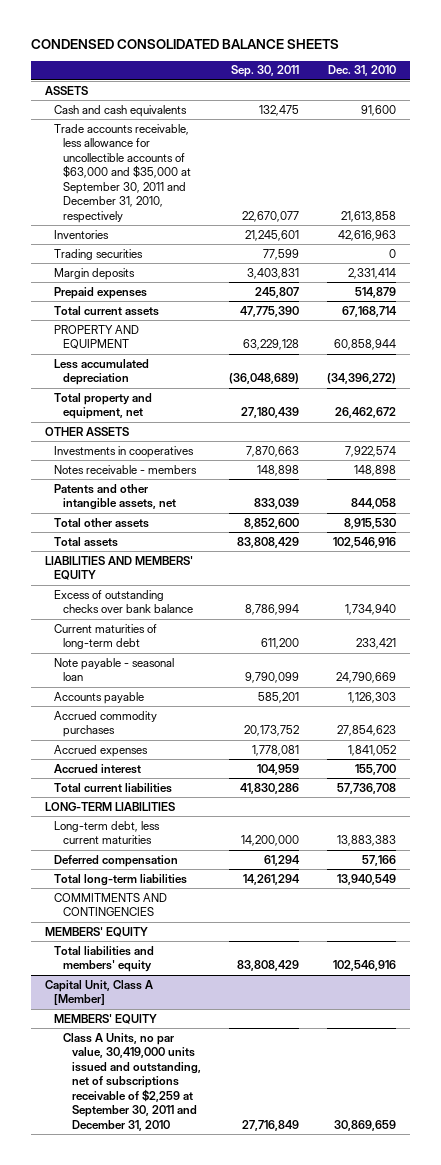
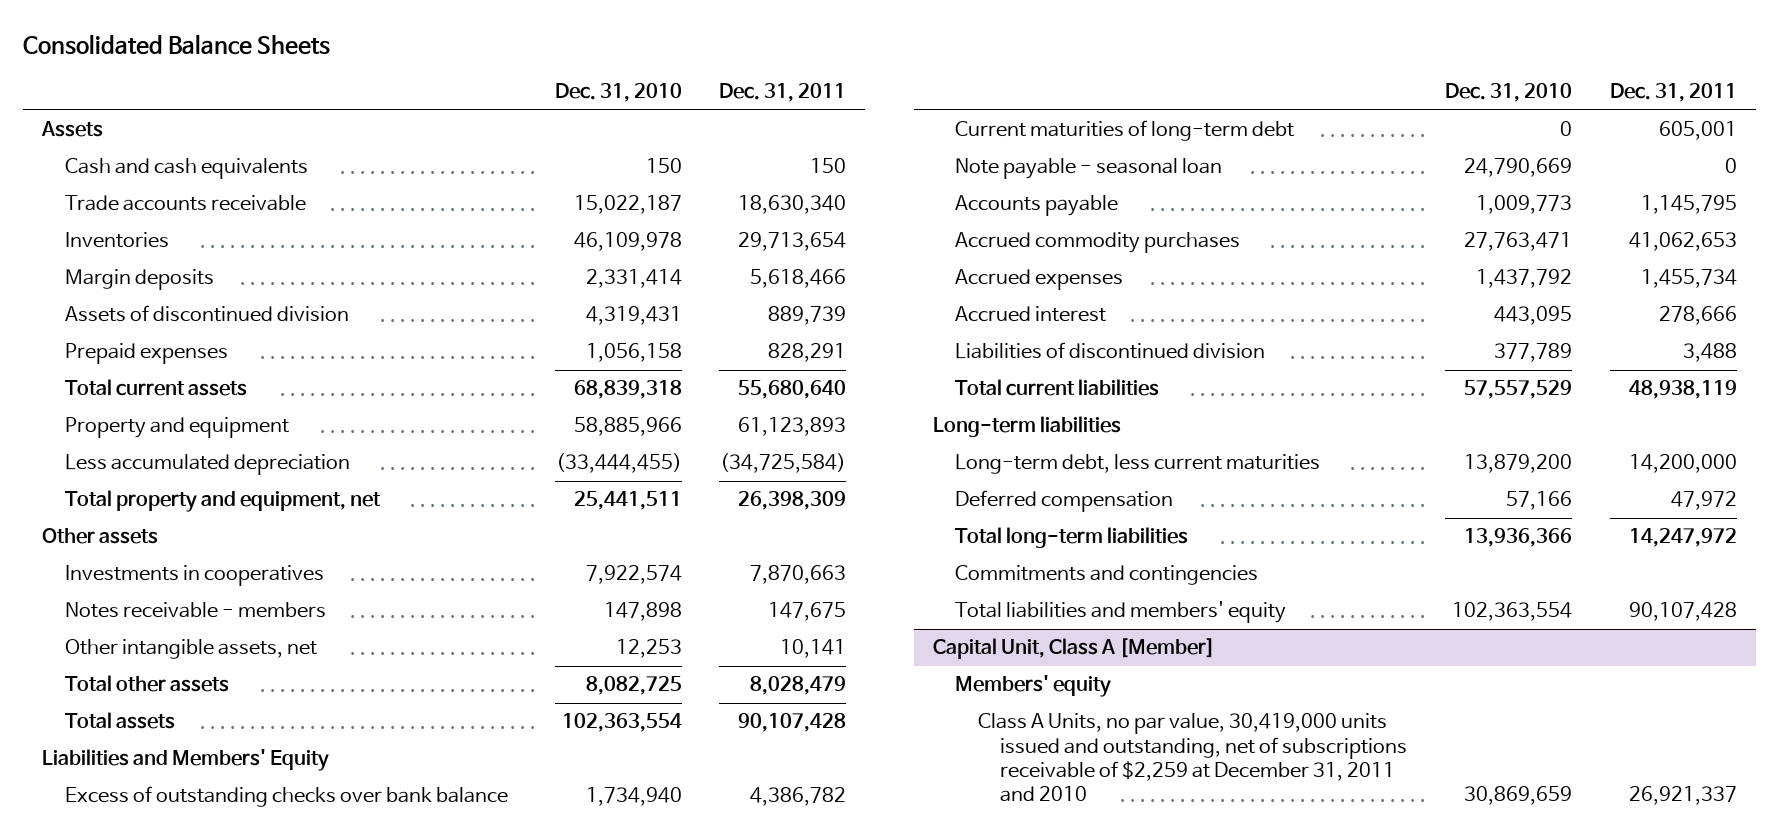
- CONDENSED CONSOLIDATED BALANCE SHEETS
+ Consolidated Balance Sheets
- | Sep. 30, 2011 | Dec. 31, 2010
+ | Dec. 31, 2010 | Dec. 31, 2011
- ASSETS
- Cash and cash equivalents | 132,475 | 91,600
- Trade accounts receivable, less allowance for uncollectible accounts of $63,000 and $35,000 at September 30, 2011 and December 31, 2010, respectively | 22,670,077 | 21,613,858
- Inventories | 21,245,601 | 42,616,963
- Trading securities | 77,599 | 0
+ Assets
+ Cash and cash equivalents | 150 | 150
+ Trade accounts receivable | 15,022,187 | 18,630,340
+ Inventories | 46,109,978 | 29,713,654
- Prepaid expenses | 245,807 | 514,879
- Total current assets | 47,775,390 | 67,168,714
- PROPERTY AND EQUIPMENT | 63,229,128 | 60,858,944
- Less accumulated depreciation | (36,048,689) | (34,396,272)
- Total property and equipment, net | 27,180,439 | 26,462,672
- OTHER ASSETS
+ Assets of discontinued division | 4,319,431 | 889,739
+ Prepaid expenses | 1,056,158 | 828,291
+ Total current assets | 68,839,318 | 55,680,640
+ Property and equipment | 58,885,966 | 61,123,893
+ Less accumulated depreciation | (33,444,455) | (34,725,584)
+ Total property and equipment, net | 25,441,511 | 26,398,309
+ Other assets
- Notes receivable - members | 148,898 | 148,898
- Patents and other intangible assets, net | 833,039 | 844,058
- Total other assets | 8,852,600 | 8,915,530
- Total assets | 83,808,429 | 102,546,916
- LIABILITIES AND MEMBERS' EQUITY
+ Notes receivable - members | 147,898 | 147,675
+ Other intangible assets, net | 12,253 | 10,141
+ Total other assets | 8,082,725 | 8,028,479
+ Total assets | 102,363,554 | 90,107,428
+ Liabilities and Members' Equity
- Current maturities of long-term debt | 611,200 | 233,421
+ Current maturities of long-term debt | 0 | 605,001
- Accounts payable | 585,201 | 1,126,303
- Accrued commodity purchases | 20,173,752 | 27,854,623
- Accrued expenses | 1,778,081 | 1,841,052
- Accrued interest | 104,959 | 155,700
- Total current liabilities | 41,830,286 | 57,736,708
- LONG-TERM LIABILITIES
- Long-term debt, less current maturities | 14,200,000 | 13,883,383
+ Accounts payable | 1,009,773 | 1,145,795
+ Accrued commodity purchases | 27,763,471 | 41,062,653
+ Accrued expenses | 1,437,792 | 1,455,734
+ Accrued interest | 443,095 | 278,666
+ Liabilities of discontinued division | 377,789 | 3,488
+ Total current liabilities | 57,557,529 | 48,938,119
+ Long-term liabilities
+ Long-term debt, less current maturities | 13,879,200 | 14,200,000
- Total long-term liabilities | 14,261,294 | 13,940,549
- COMMITMENTS AND CONTINGENCIES
- MEMBERS' EQUITY
- Total liabilities and members' equity | 83,808,429 | 102,546,916
+ Total long-term liabilities | 13,936,366 | 14,247,972
+ Commitments and contingencies
+ Total liabilities and members' equity | 102,363,554 | 90,107,428
@ Capital Unit, Class A [Member]
- MEMBERS' EQUITY
- Class A Units, no par value, 30,419,000 units issued and outstanding, net of subscriptions receivable of $2,259 at September 30, 2011 and December 31, 2010 | 27,716,849 | 30,869,659
+ Members' equity
+ Class A Units, no par value, 30,419,000 units issued and outstanding, net of subscriptions receivable of $2,259 at December 31, 2011 and 2010 | 30,869,659 | 26,921,337

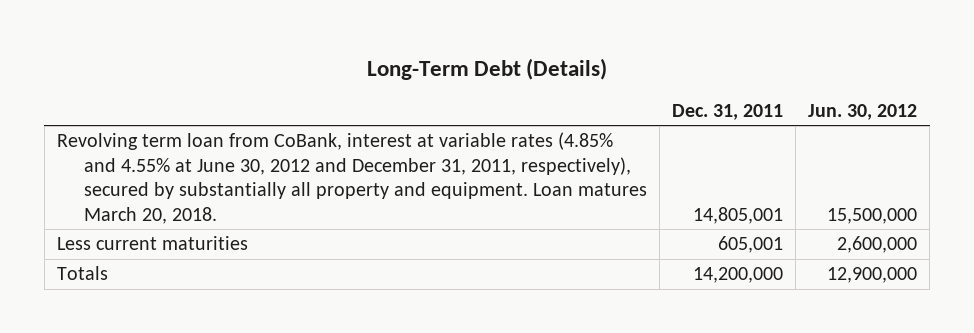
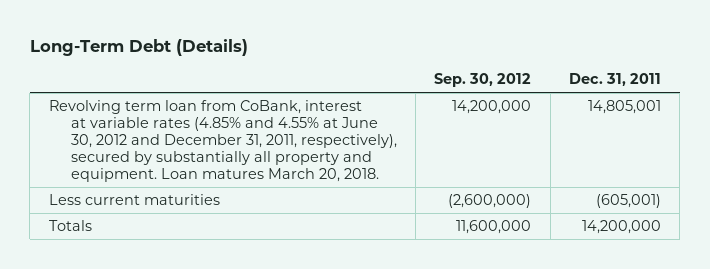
- | Dec. 31, 2011 | Jun. 30, 2012
+ | Sep. 30, 2012 | Dec. 31, 2011
- Less current maturities | 605,001 | 2,600,000
+ Less current maturities | (2,600,000) | (605,001)

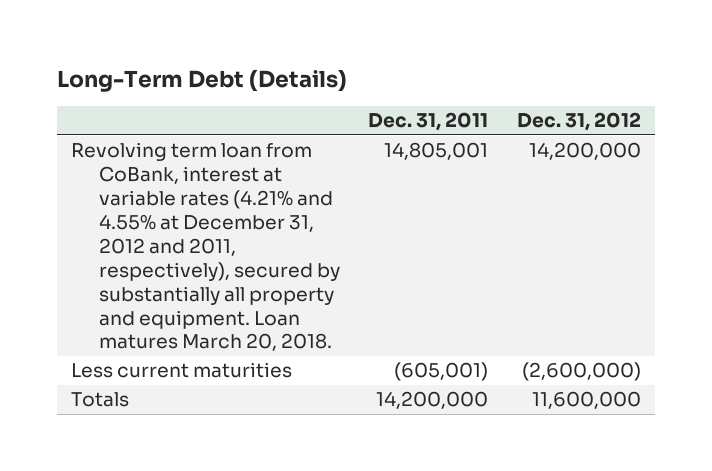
- | Sep. 30, 2012 | Dec. 31, 2011
+ | Dec. 31, 2011 | Dec. 31, 2012
- Revolving term loan from CoBank, interest at variable rates (4.85% and 4.55% at June 30, 2012 and December 31, 2011, respectively), secured by substantially all property and equipment. Loan matures March 20, 2018. | 14,200,000 | 14,805,001
+ Revolving term loan from CoBank, interest at variable rates (4.21% and 4.55% at December 31, 2012 and 2011, respectively), secured by substantially all property and equipment. Loan matures March 20, 2018. | 14,805,001 | 14,200,000

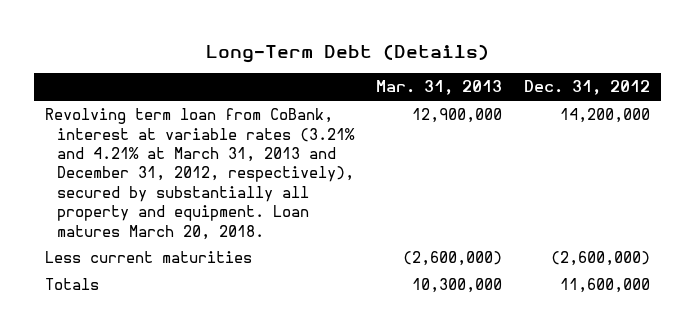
- | Dec. 31, 2011 | Dec. 31, 2012
+ | Mar. 31, 2013 | Dec. 31, 2012
- Revolving term loan from CoBank, interest at variable rates (4.21% and 4.55% at December 31, 2012 and 2011, respectively), secured by substantially all property and equipment. Loan matures March 20, 2018. | 14,805,001 | 14,200,000
+ Revolving term loan from CoBank, interest at variable rates (3.21% and 4.21% at March 31, 2013 and December 31, 2012, respectively), secured by substantially all property and equipment. Loan matures March 20, 2018. | 12,900,000 | 14,200,000

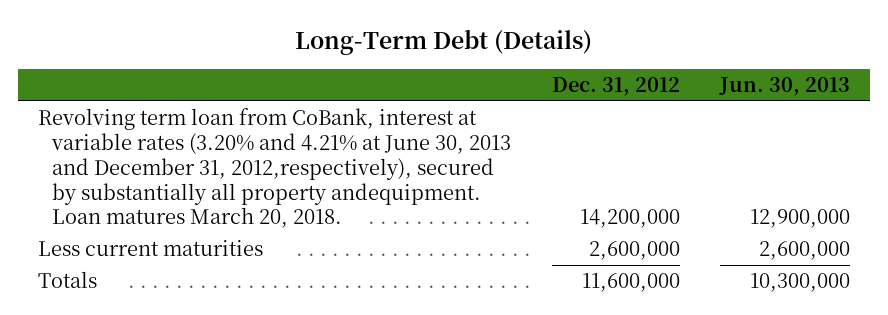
- | Mar. 31, 2013 | Dec. 31, 2012
+ | Dec. 31, 2012 | Jun. 30, 2013
- Revolving term loan from CoBank, interest at variable rates (3.21% and 4.21% at March 31, 2013 and December 31, 2012, respectively), secured by substantially all property and equipment. Loan matures March 20, 2018. | 12,900,000 | 14,200,000
- Less current maturities | (2,600,000) | (2,600,000)
+ Revolving term loan from CoBank, interest at variable rates (3.20% and 4.21% at June 30, 2013 and December 31, 2012,respectively), secured by substantially all property andequipment. Loan matures March 20, 2018. | 14,200,000 | 12,900,000
+ Less current maturities | 2,600,000 | 2,600,000

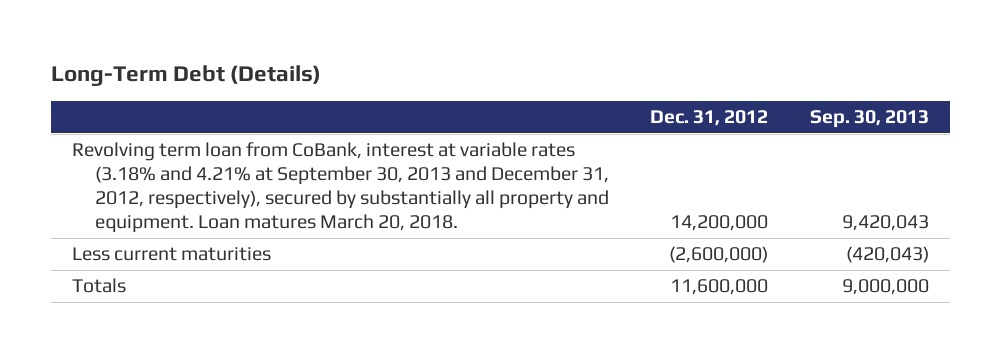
- | Dec. 31, 2012 | Jun. 30, 2013
+ | Dec. 31, 2012 | Sep. 30, 2013
- Revolving term loan from CoBank, interest at variable rates (3.20% and 4.21% at June 30, 2013 and December 31, 2012,respectively), secured by substantially all property andequipment. Loan matures March 20, 2018. | 14,200,000 | 12,900,000
- Less current maturities | 2,600,000 | 2,600,000
+ Revolving term loan from CoBank, interest at variable rates (3.18% and 4.21% at September 30, 2013 and December 31, 2012, respectively), secured by substantially all property and equipment. Loan matures March 20, 2018. | 14,200,000 | 9,420,043
+ Less current maturities | (2,600,000) | (420,043)

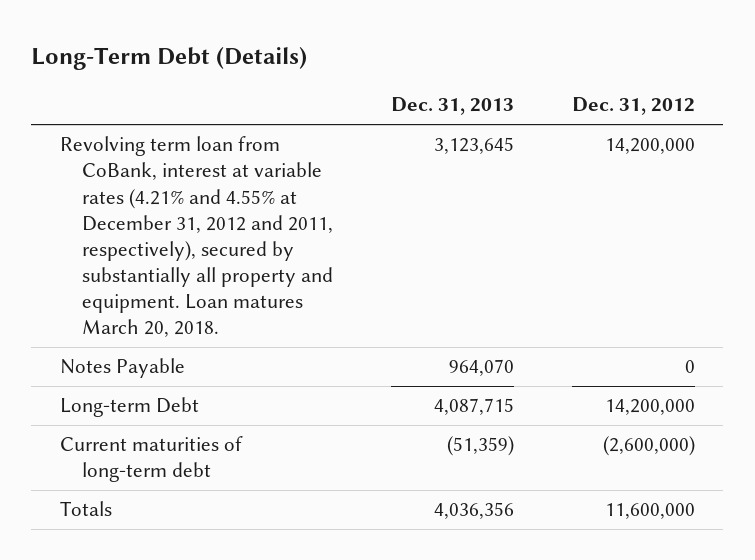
- | Dec. 31, 2012 | Sep. 30, 2013
+ | Dec. 31, 2013 | Dec. 31, 2012
- Revolving term loan from CoBank, interest at variable rates (3.18% and 4.21% at September 30, 2013 and December 31, 2012, respectively), secured by substantially all property and equipment. Loan matures March 20, 2018. | 14,200,000 | 9,420,043
- Less current maturities | (2,600,000) | (420,043)
+ Revolving term loan from CoBank, interest at variable rates (4.21% and 4.55% at December 31, 2012 and 2011, respectively), secured by substantially all property and equipment. Loan matures March 20, 2018. | 3,123,645 | 14,200,000
+ Notes Payable | 964,070 | 0
+ Long-term Debt | 4,087,715 | 14,200,000
+ Current maturities of long-term debt | (51,359) | (2,600,000)

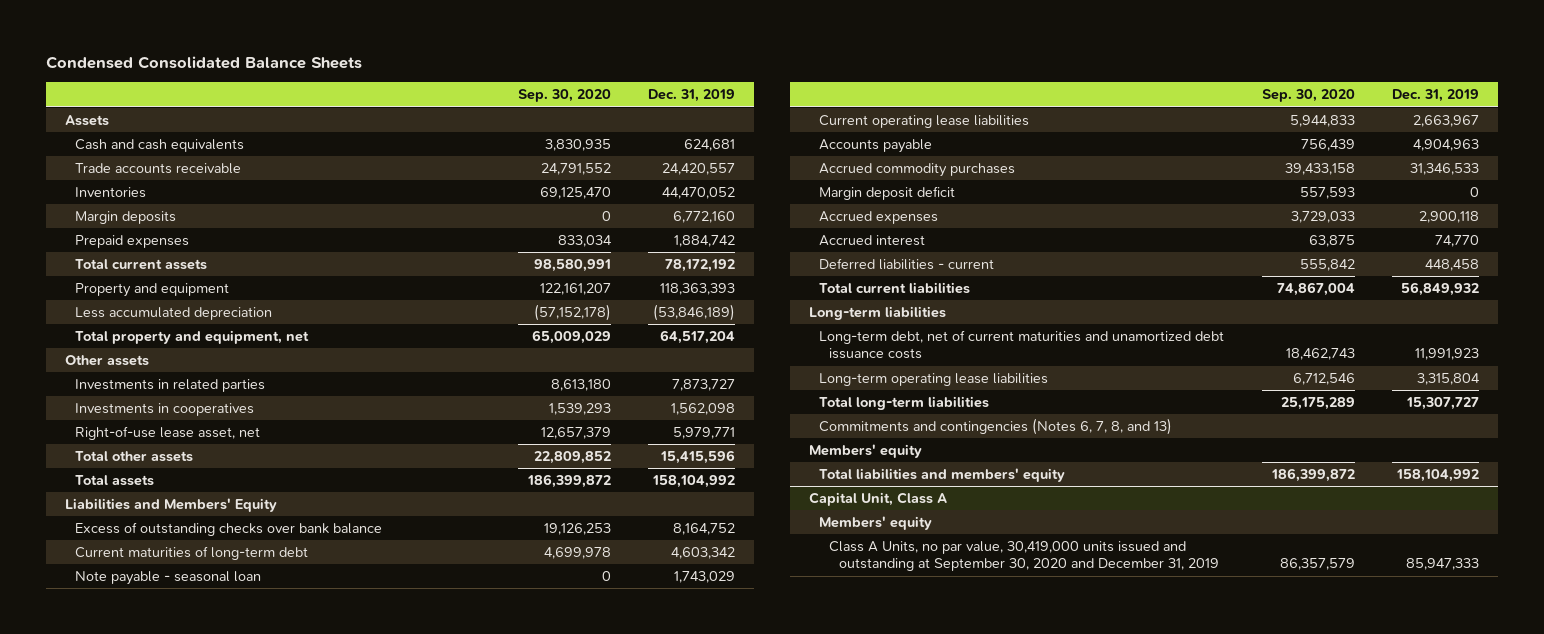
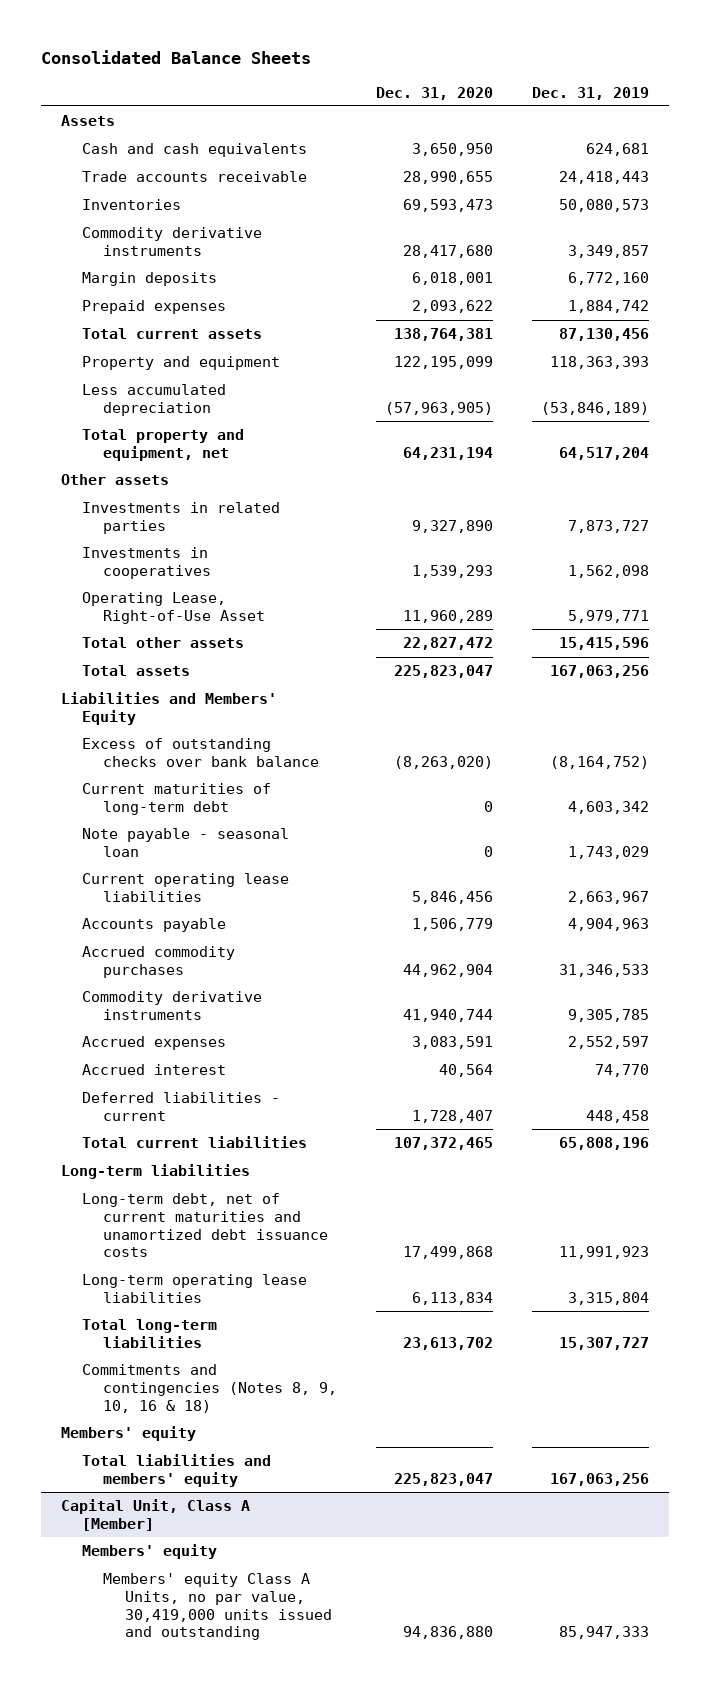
- Condensed Consolidated Balance Sheets
+ Consolidated Balance Sheets
- | Sep. 30, 2020 | Dec. 31, 2019
+ | Dec. 31, 2020 | Dec. 31, 2019
- Trade accounts receivable | 24,791,552 | 24,420,557
- Inventories | 69,125,470 | 44,470,052
+ Trade accounts receivable | 28,990,655 | 24,418,443
+ Inventories | 69,593,473 | 50,080,573
+ Commodity derivative instruments | 28,417,680 | 3,349,857
- Total current assets | 98,580,991 | 78,172,192
+ Total current assets | 138,764,381 | 87,130,456
- Right-of-use lease asset, net | 12,657,379 | 5,979,771
+ Operating Lease, Right-of-Use Asset | 11,960,289 | 5,979,771
- Total assets | 186,399,872 | 158,104,992
+ Total assets | 225,823,047 | 167,063,256
- Excess of outstanding checks over bank balance | 19,126,253 | 8,164,752
+ Excess of outstanding checks over bank balance | (8,263,020) | (8,164,752)
- Margin deposit deficit | 557,593 | 0
- Accrued expenses | 3,729,033 | 2,900,118
+ Commodity derivative instruments | 41,940,744 | 9,305,785
+ Accrued expenses | 3,083,591 | 2,552,597
- Total current liabilities | 74,867,004 | 56,849,932
+ Total current liabilities | 107,372,465 | 65,808,196
- Commitments and contingencies (Notes 6, 7, 8, and 13)
+ Commitments and contingencies (Notes 8, 9, 10, 16 & 18)
- Total liabilities and members' equity | 186,399,872 | 158,104,992
- Capital Unit, Class A
+ Total liabilities and members' equity | 225,823,047 | 167,063,256
+ Capital Unit, Class A [Member]
- Class A Units, no par value, 30,419,000 units issued and outstanding at September 30, 2020 and December 31, 2019 | 86,357,579 | 85,947,333
+ Members' equity Class A Units, no par value, 30,419,000 units issued and outstanding | 94,836,880 | 85,947,333

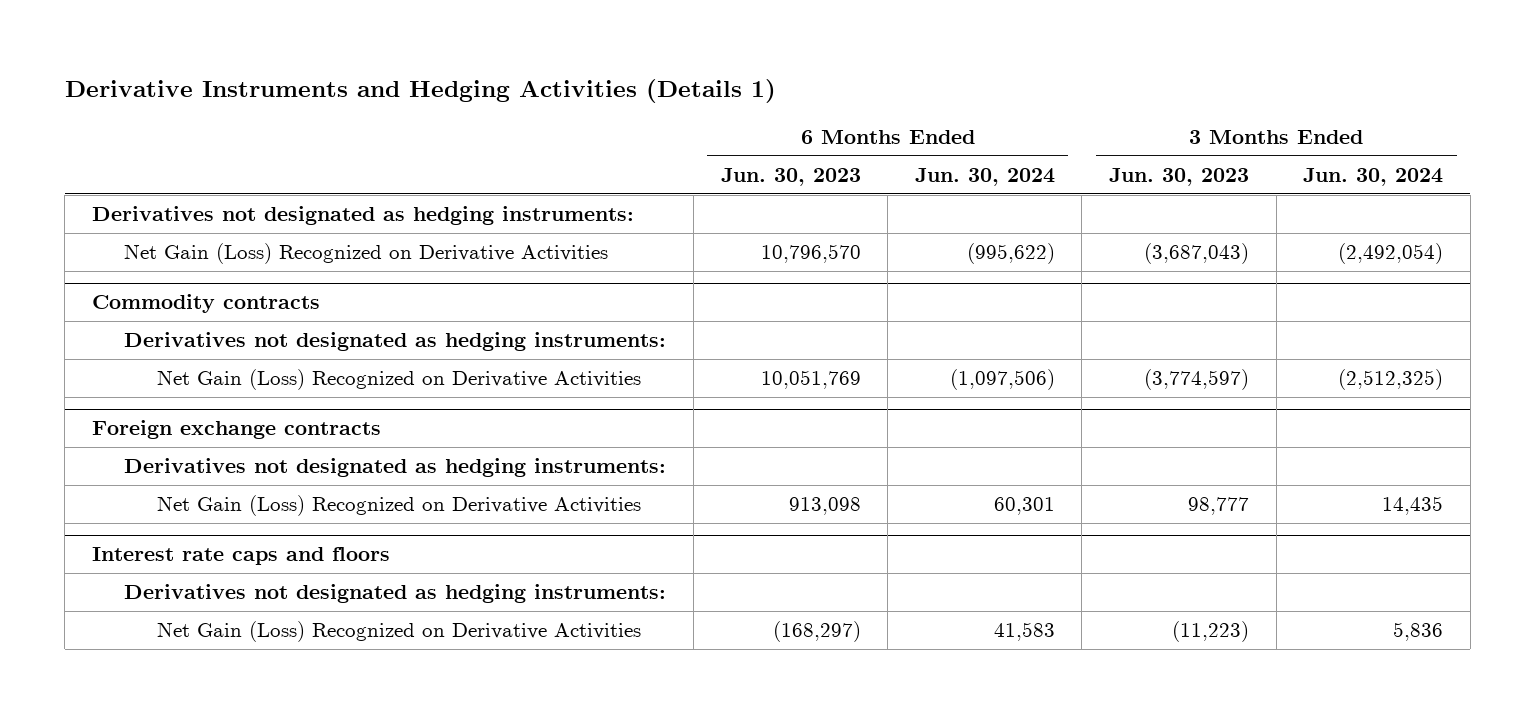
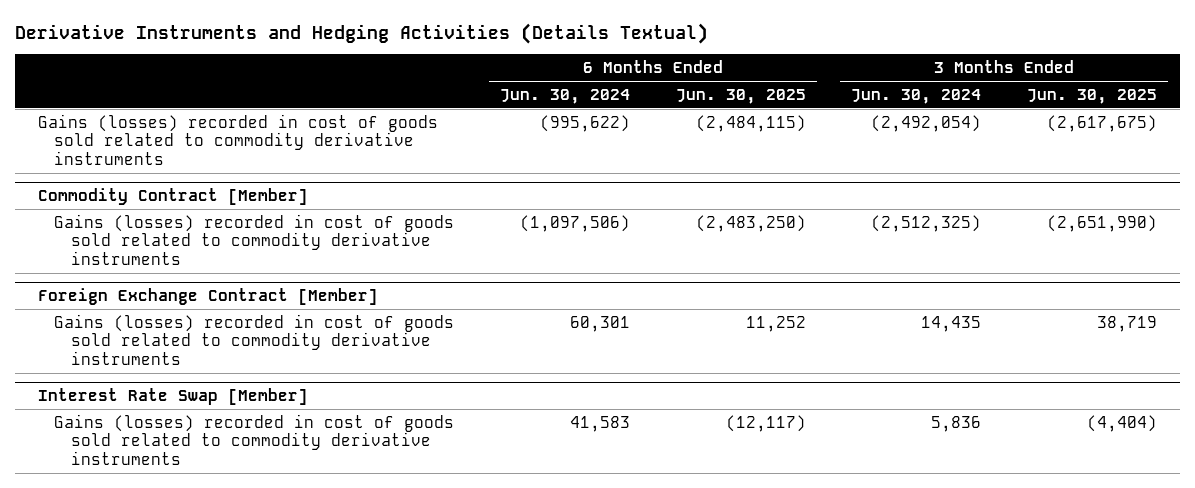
- Derivative Instruments and Hedging Activities (Details 1)
+ Derivative Instruments and Hedging Activities (Details Textual)
- | 6 Months Ended Jun. 30, 2023 | 6 Months Ended Jun. 30, 2024 | 3 Months Ended Jun. 30, 2023 | 3 Months Ended Jun. 30, 2024
+ | 6 Months Ended Jun. 30, 2024 | 6 Months Ended Jun. 30, 2025 | 3 Months Ended Jun. 30, 2024 | 3 Months Ended Jun. 30, 2025
- Derivatives not designated as hedging instruments:
- Net Gain (Loss) Recognized on Derivative Activities | 10,796,570 | (995,622) | (3,687,043) | (2,492,054)
- Commodity contracts
- Derivatives not designated as hedging instruments:
- Net Gain (Loss) Recognized on Derivative Activities | 10,051,769 | (1,097,506) | (3,774,597) | (2,512,325)
- Foreign exchange contracts
- Derivatives not designated as hedging instruments:
- Net Gain (Loss) Recognized on Derivative Activities | 913,098 | 60,301 | 98,777 | 14,435
- Interest rate caps and floors
- Derivatives not designated as hedging instruments:
- Net Gain (Loss) Recognized on Derivative Activities | (168,297) | 41,583 | (11,223) | 5,836
+ Gains (losses) recorded in cost of goods sold related to commodity derivative instruments | (995,622) | (2,484,115) | (2,492,054) | (2,617,675)
+ Commodity Contract [Member]
+ Gains (losses) recorded in cost of goods sold related to commodity derivative instruments | (1,097,506) | (2,483,250) | (2,512,325) | (2,651,990)
+ Foreign Exchange Contract [Member]
+ Gains (losses) recorded in cost of goods sold related to commodity derivative instruments | 60,301 | 11,252 | 14,435 | 38,719
+ Interest Rate Swap [Member]
+ Gains (losses) recorded in cost of goods sold related to commodity derivative instruments | 41,583 | (12,117) | 5,836 | (4,404)

